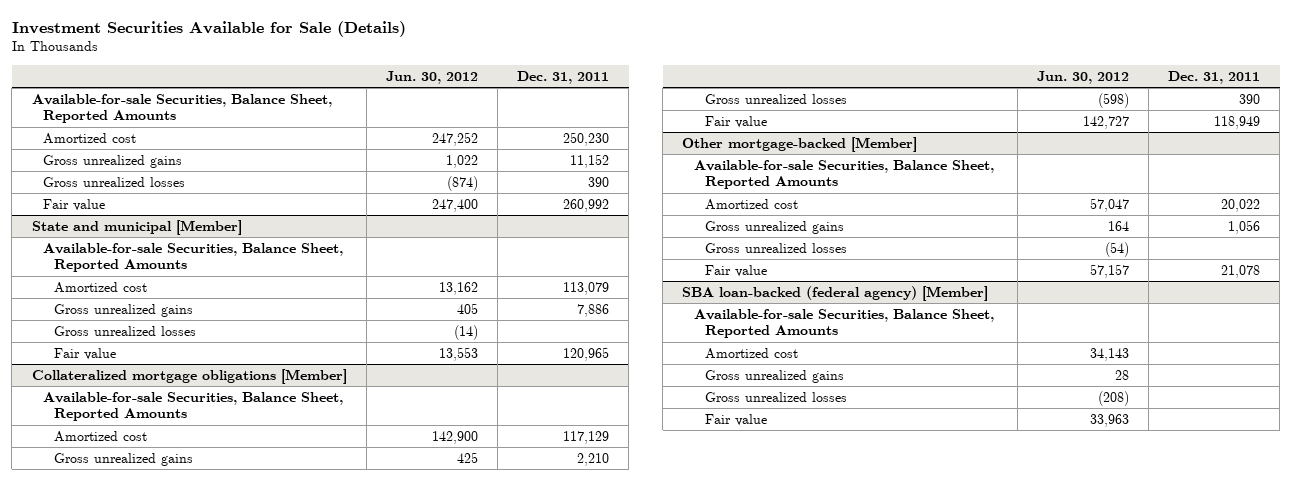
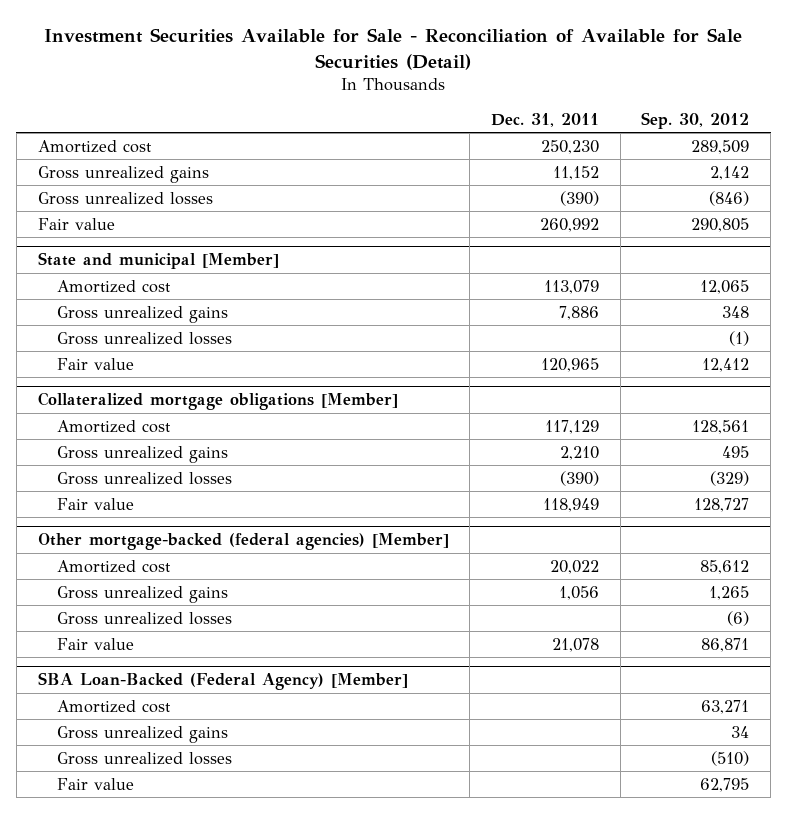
- Investment Securities Available for Sale (Details)
+ Investment Securities Available for Sale - Reconciliation of Available for Sale Securities (Detail)
- | Jun. 30, 2012 | Dec. 31, 2011
+ | Dec. 31, 2011 | Sep. 30, 2012
- Available-for-sale Securities, Balance Sheet, Reported Amounts
- Gross unrealized losses | (874) | 390
+ Gross unrealized losses | (390) | (846)
@ State and municipal [Member]
- Available-for-sale Securities, Balance Sheet, Reported Amounts
@ Collateralized mortgage obligations [Member]
- Available-for-sale Securities, Balance Sheet, Reported Amounts
- Gross unrealized losses | (598) | 390
+ Gross unrealized losses | (390) | (329)
- Other mortgage-backed [Member]
- Available-for-sale Securities, Balance Sheet, Reported Amounts
+ Other mortgage-backed (federal agencies) [Member]
- SBA loan-backed (federal agency) [Member]
- Available-for-sale Securities, Balance Sheet, Reported Amounts
+ SBA Loan-Backed (Federal Agency) [Member]

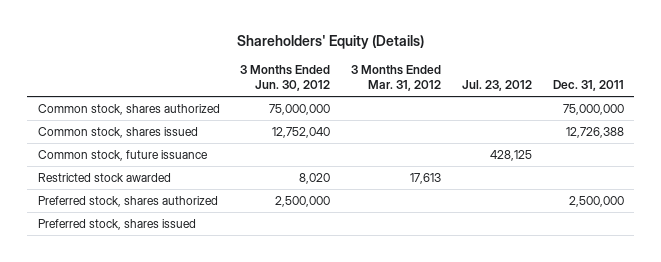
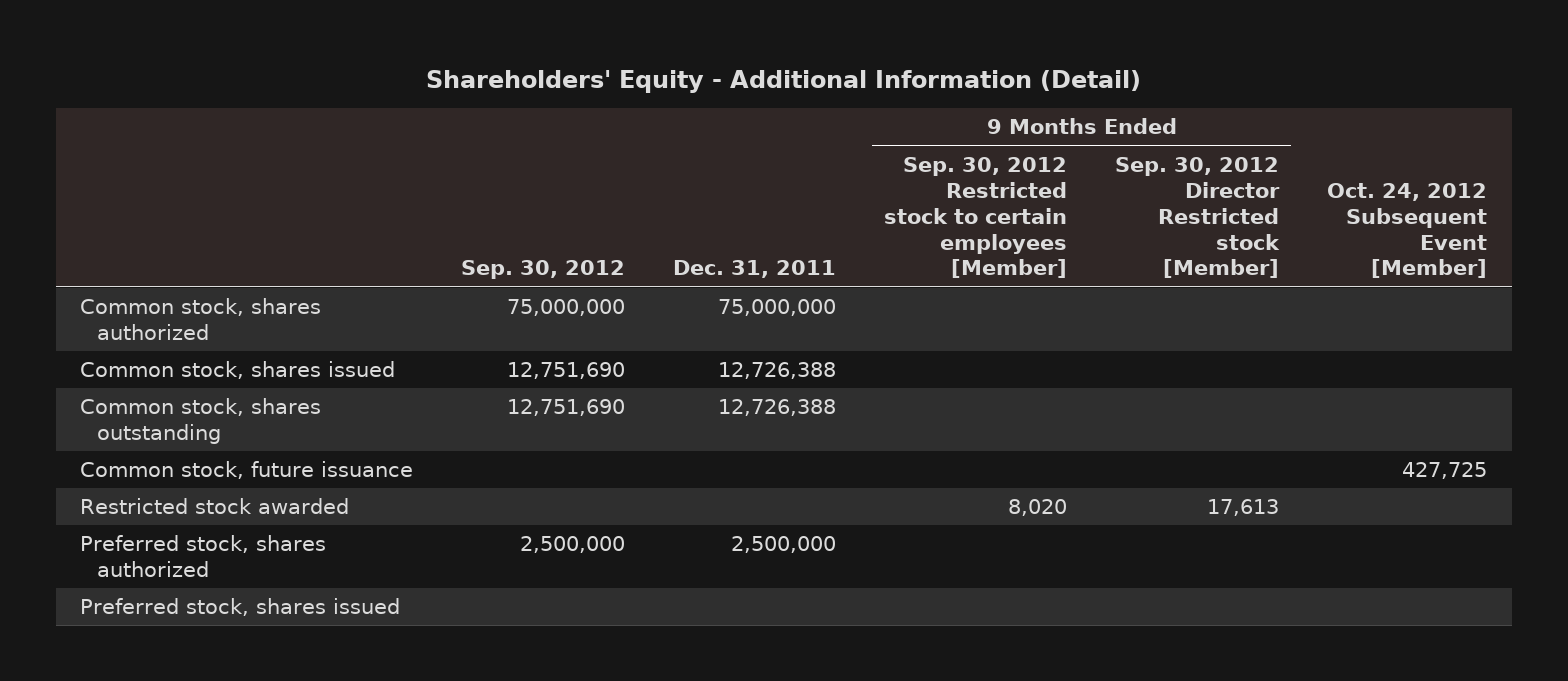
- Shareholders' Equity (Details)
+ Shareholders' Equity - Additional Information (Detail)
- | 3 Months Ended Jun. 30, 2012 | 3 Months Ended Mar. 31, 2012 | Jul. 23, 2012 | Dec. 31, 2011
+ | Sep. 30, 2012 | Dec. 31, 2011 | 9 Months Ended Sep. 30, 2012 Restricted stock to certain employees [Member] | 9 Months Ended Sep. 30, 2012 Director Restricted stock [Member] | Oct. 24, 2012 Subsequent Event [Member]
+ Common stock, shares outstanding | 12,751,690 | 12,726,388 | | |

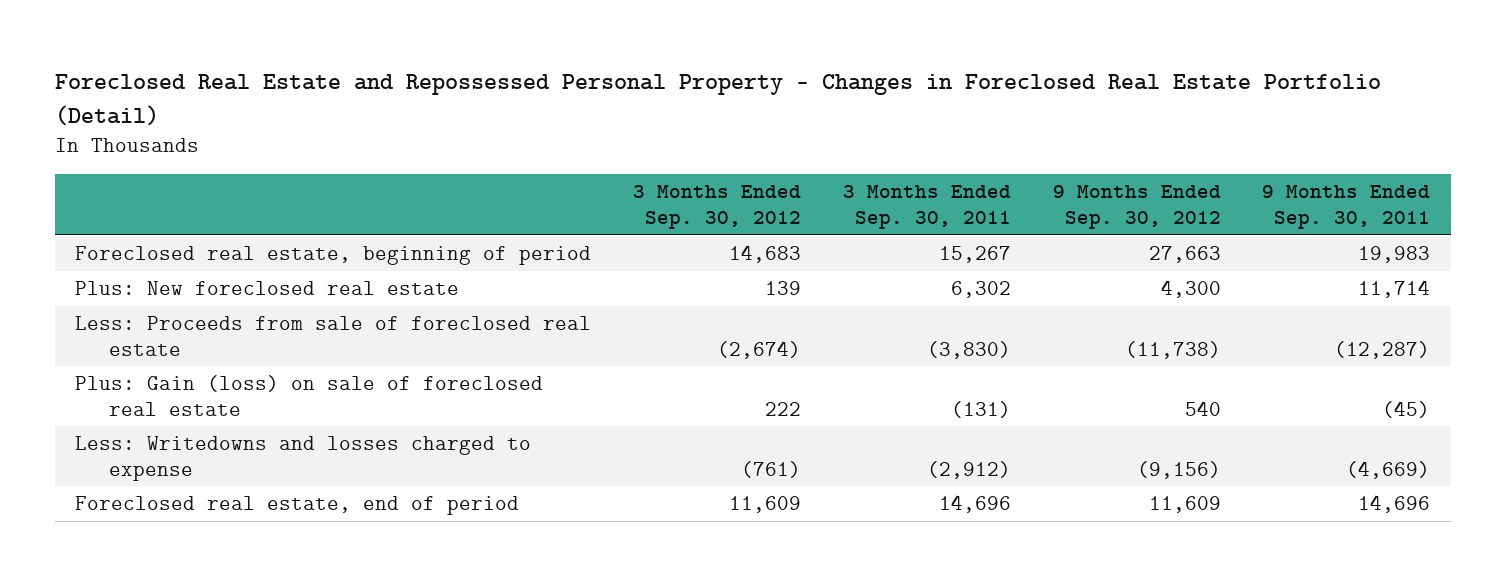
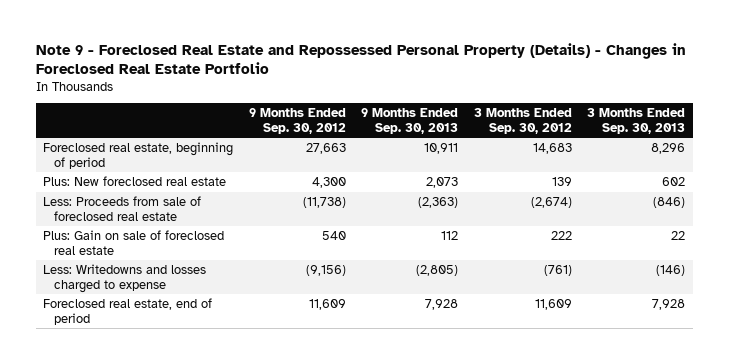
- Foreclosed Real Estate and Repossessed Personal Property - Changes in Foreclosed Real Estate Portfolio (Detail)
+ Note 9 - Foreclosed Real Estate and Repossessed Personal Property (Details) - Changes in Foreclosed Real Estate Portfolio
- | 3 Months Ended Sep. 30, 2012 | 3 Months Ended Sep. 30, 2011 | 9 Months Ended Sep. 30, 2012 | 9 Months Ended Sep. 30, 2011
+ | 9 Months Ended Sep. 30, 2012 | 9 Months Ended Sep. 30, 2013 | 3 Months Ended Sep. 30, 2012 | 3 Months Ended Sep. 30, 2013
- Plus: Gain (loss) on sale of foreclosed real estate | 222 | (131) | 540 | (45)
+ Plus: Gain on sale of foreclosed real estate | 540 | 112 | 222 | 22

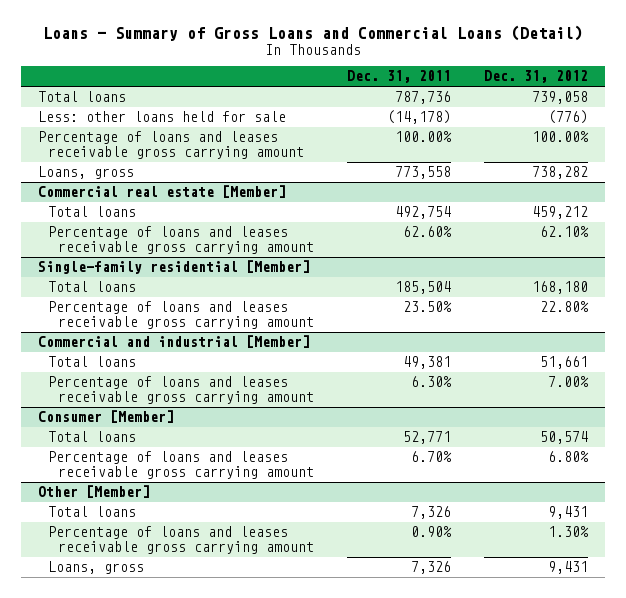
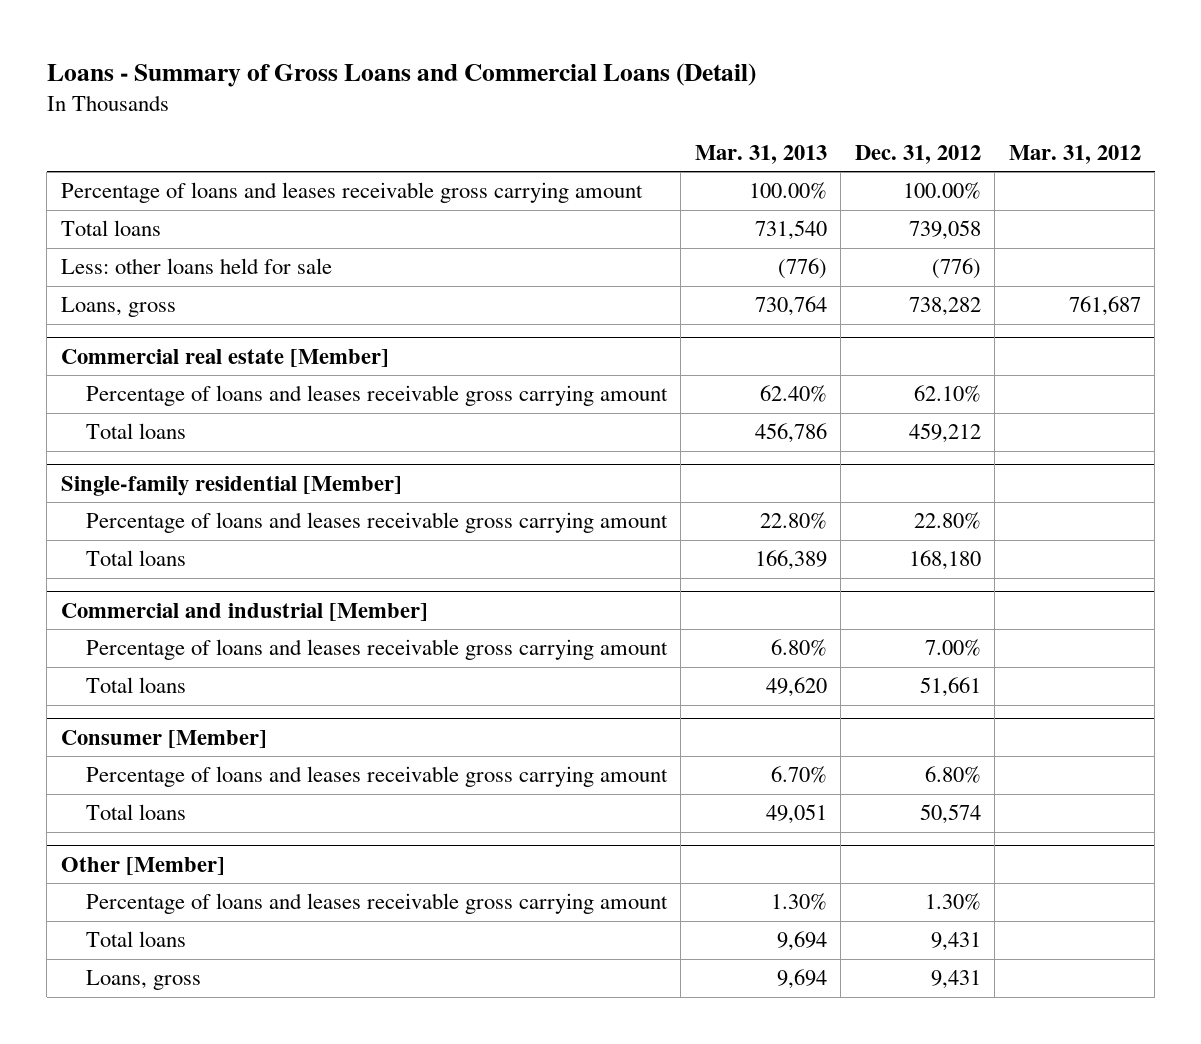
- | Dec. 31, 2011 | Dec. 31, 2012
+ | Mar. 31, 2013 | Dec. 31, 2012 | Mar. 31, 2012
moved up: Percentage of loans and leases receivable gross carrying amount | 100.00% | 100.00% |
@ Commercial real estate [Member]
moved down: Total loans | 456,786 | 459,212 |
@ Single-family residential [Member]
moved down: Total loans | 166,389 | 168,180 |
@ Commercial and industrial [Member]
moved down: Total loans | 49,620 | 51,661 |
@ Consumer [Member]
moved down: Total loans | 49,051 | 50,574 |
@ Other [Member]
moved down: Total loans | 9,694 | 9,431 |

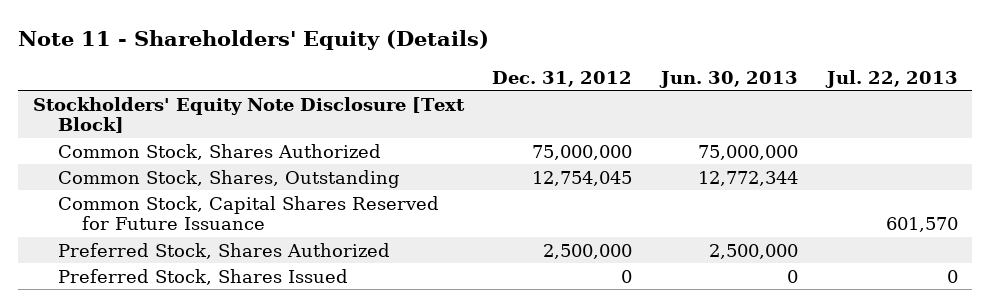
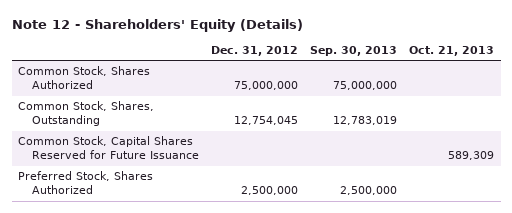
- Note 11 - Shareholders' Equity (Details)
+ Note 12 - Shareholders' Equity (Details)
- | Dec. 31, 2012 | Jun. 30, 2013 | Jul. 22, 2013
+ | Dec. 31, 2012 | Sep. 30, 2013 | Oct. 21, 2013
- Stockholders' Equity Note Disclosure [Text Block]
- Preferred Stock, Shares Issued | 0 | 0 | 0

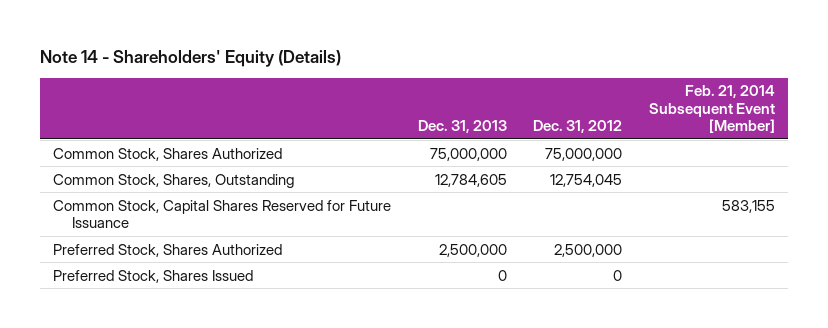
- Note 12 - Shareholders' Equity (Details)
+ Note 14 - Shareholders' Equity (Details)
- | Dec. 31, 2012 | Sep. 30, 2013 | Oct. 21, 2013
+ | Dec. 31, 2013 | Dec. 31, 2012 | Feb. 21, 2014 Subsequent Event [Member]
+ Preferred Stock, Shares Issued | 0 | 0 |

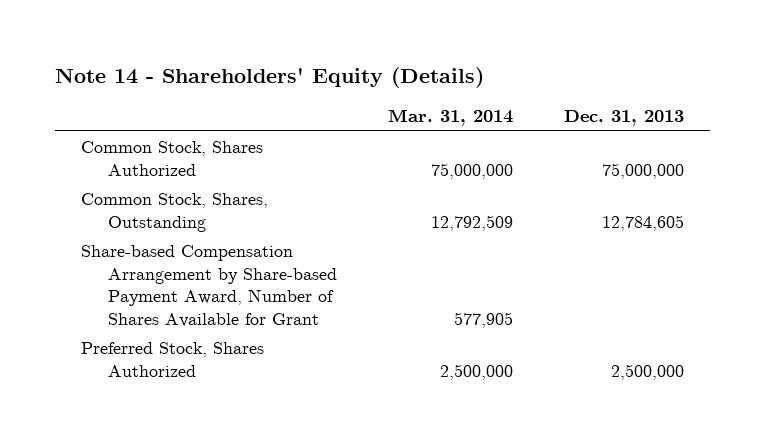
- | Dec. 31, 2013 | Dec. 31, 2012 | Feb. 21, 2014 Subsequent Event [Member]
+ | Mar. 31, 2014 | Dec. 31, 2013
- Common Stock, Capital Shares Reserved for Future Issuance | | | 583,155
+ Share-based Compensation Arrangement by Share-based Payment Award, Number of Shares Available for Grant | 577,905 |
- Preferred Stock, Shares Issued | 0 | 0 |

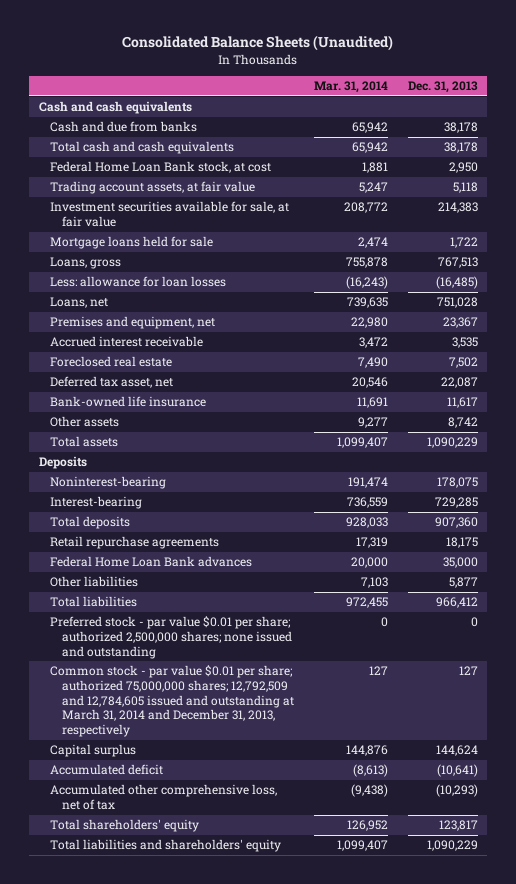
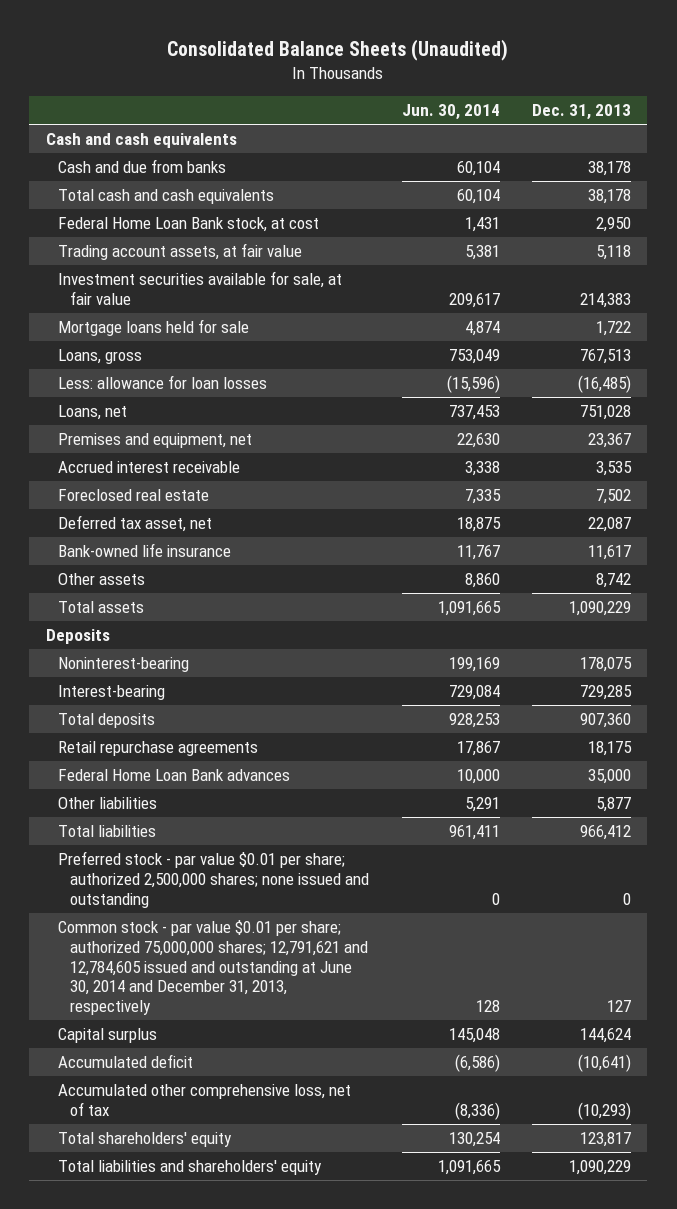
- | Mar. 31, 2014 | Dec. 31, 2013
+ | Jun. 30, 2014 | Dec. 31, 2013
- Common stock - par value $0.01 per share; authorized 75,000,000 shares; 12,792,509 and 12,784,605 issued and outstanding at March 31, 2014 and December 31, 2013, respectively | 127 | 127
+ Common stock - par value $0.01 per share; authorized 75,000,000 shares; 12,791,621 and 12,784,605 issued and outstanding at June 30, 2014 and December 31, 2013, respectively | 128 | 127

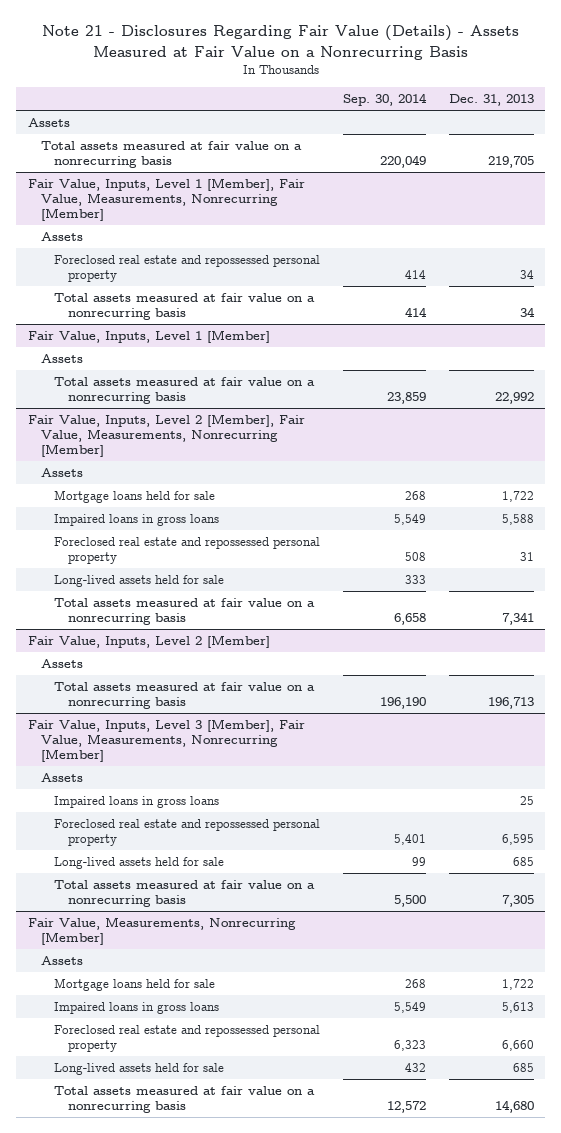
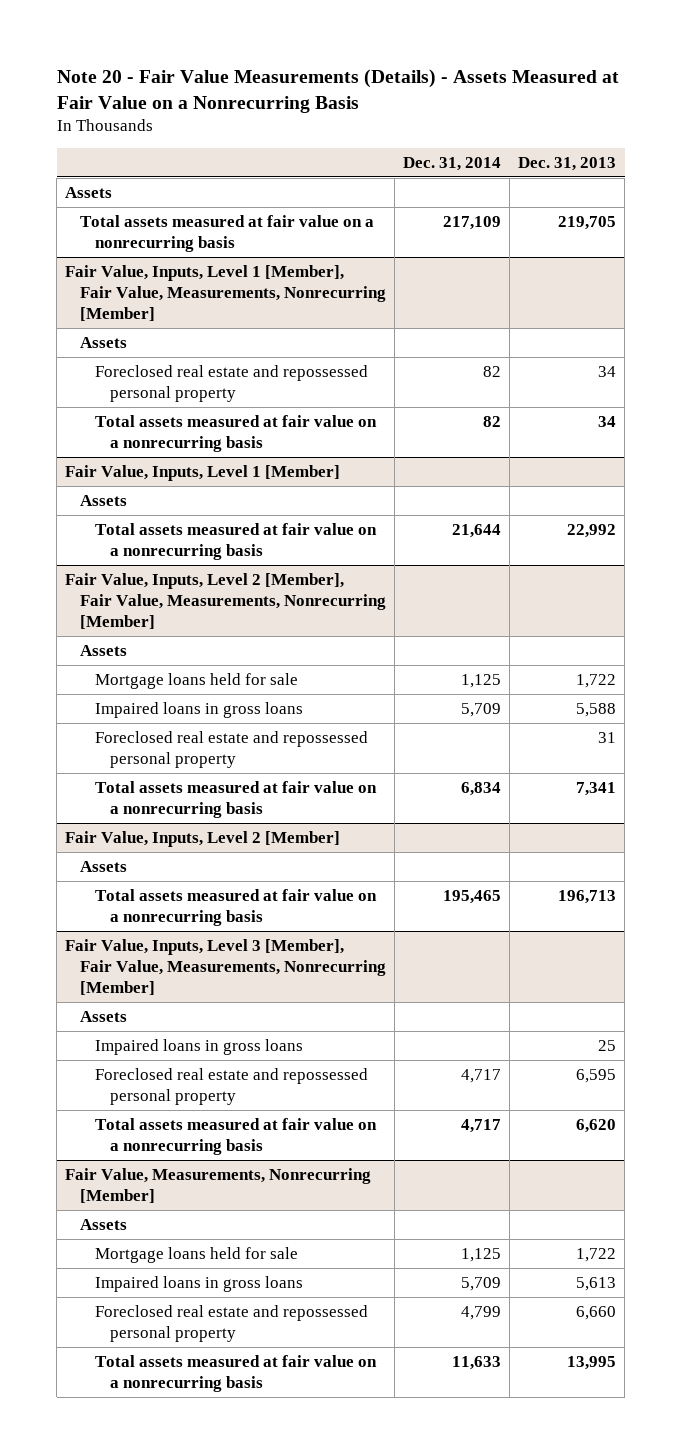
- Note 21 - Disclosures Regarding Fair Value (Details) - Assets Measured at Fair Value on a Nonrecurring Basis
+ Note 20 - Fair Value Measurements (Details) - Assets Measured at Fair Value on a Nonrecurring Basis
- | Sep. 30, 2014 | Dec. 31, 2013
+ | Dec. 31, 2014 | Dec. 31, 2013
@ Fair Value, Inputs, Level 2 [Member], Fair Value, Measurements, Nonrecurring [Member]
- Long-lived assets held for sale | 333 |
@ Fair Value, Inputs, Level 3 [Member], Fair Value, Measurements, Nonrecurring [Member]
- Long-lived assets held for sale | 99 | 685
- Total assets measured at fair value on a nonrecurring basis | 5,500 | 7,305
+ Total assets measured at fair value on a nonrecurring basis | 4,717 | 6,620
@ Fair Value, Measurements, Nonrecurring [Member]
- Long-lived assets held for sale | 432 | 685
- Total assets measured at fair value on a nonrecurring basis | 12,572 | 14,680
+ Total assets measured at fair value on a nonrecurring basis | 11,633 | 13,995

